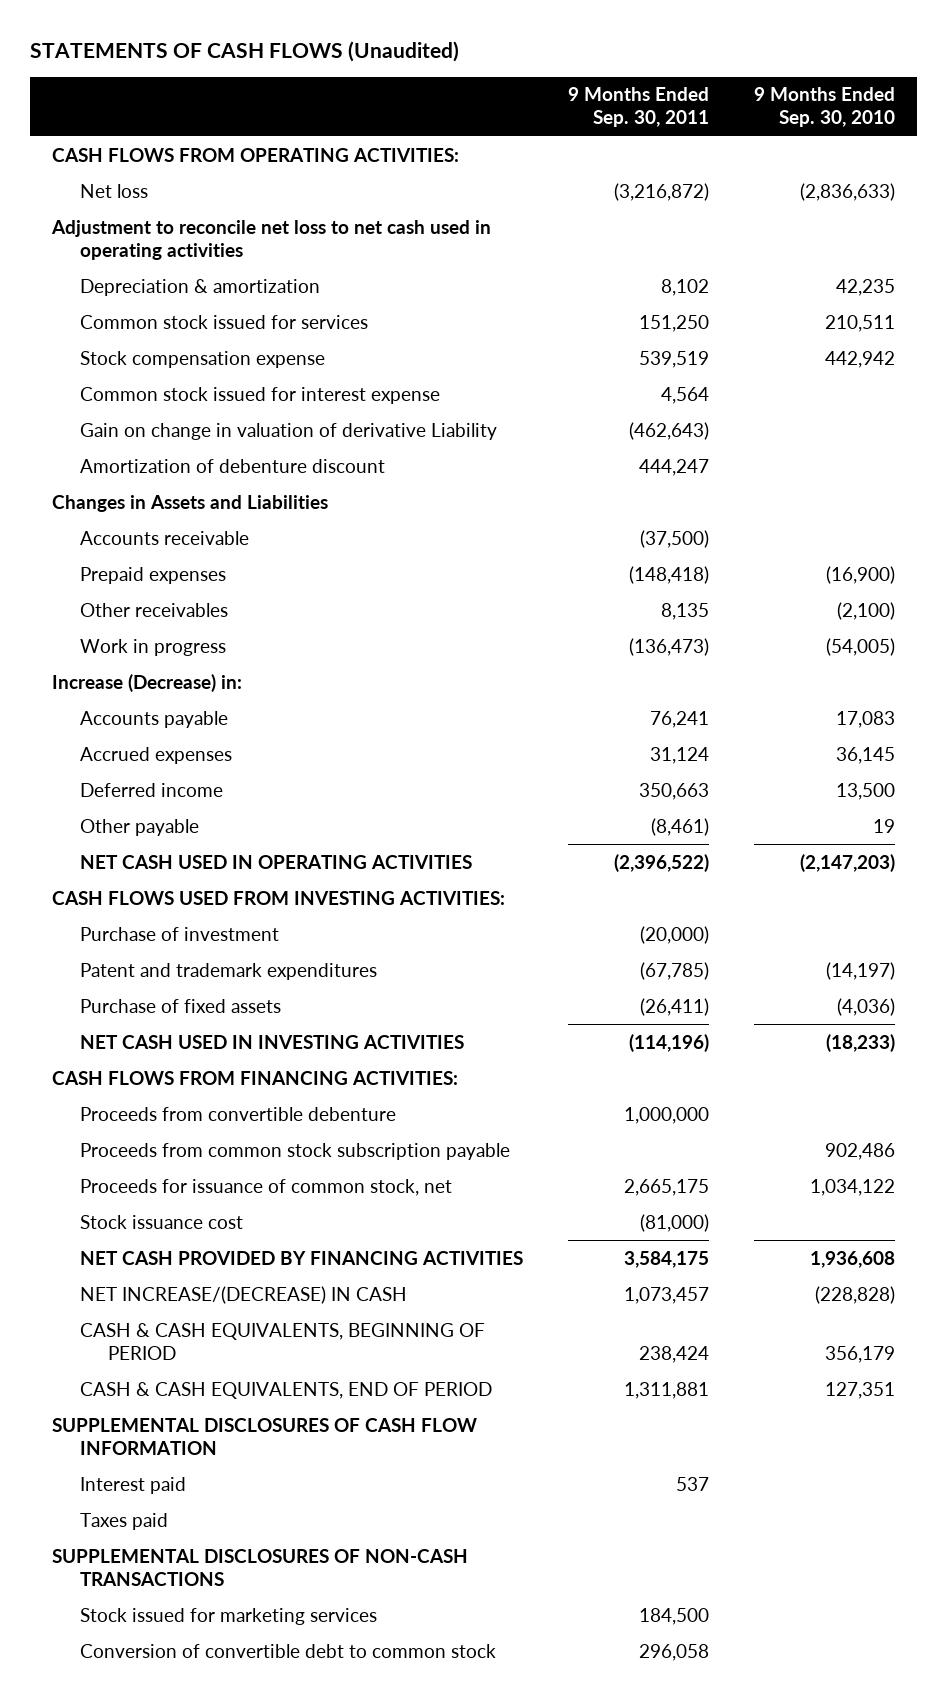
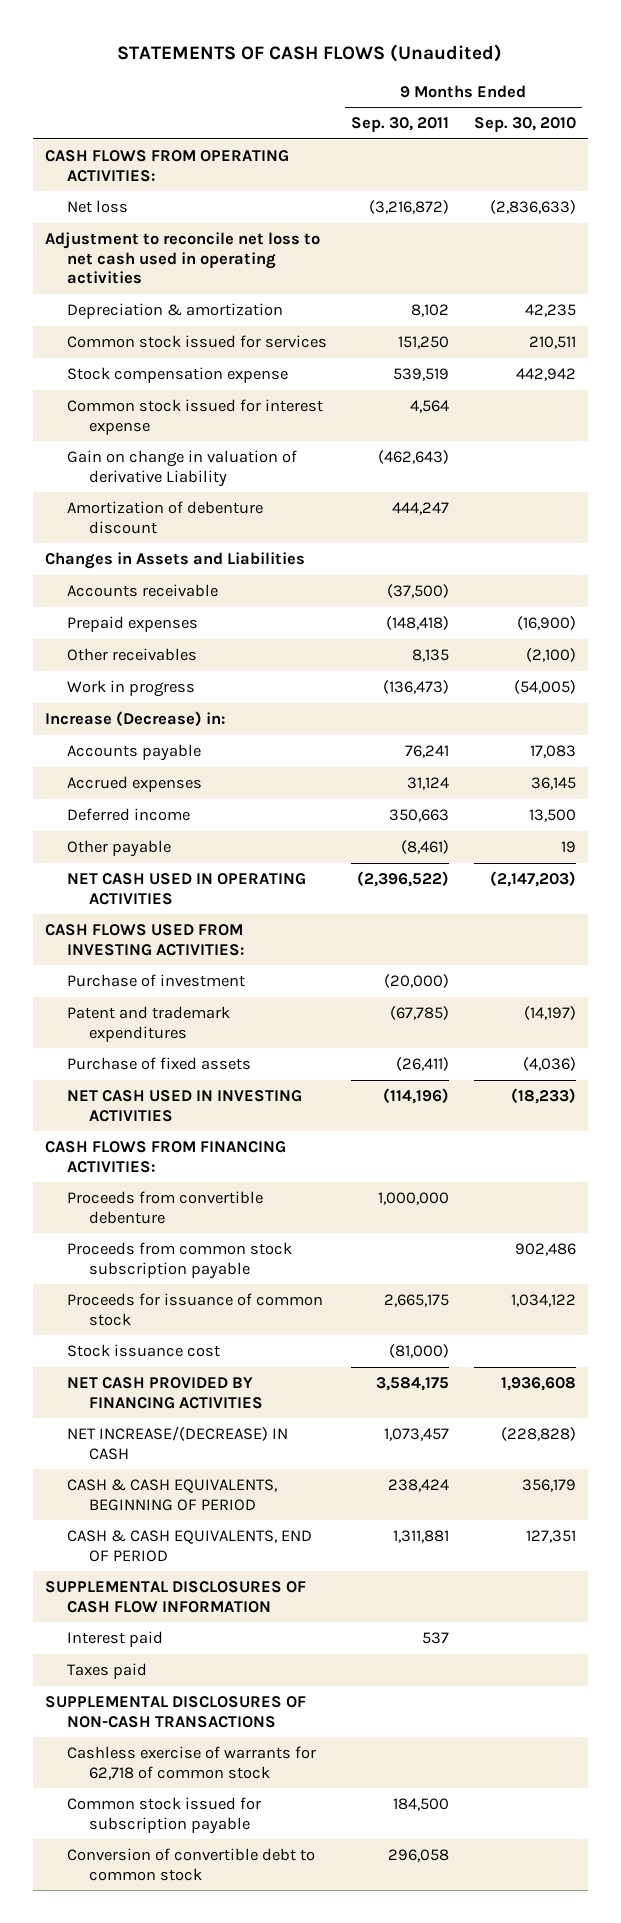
- Proceeds for issuance of common stock, net | 2,665,175 | 1,034,122
+ Proceeds for issuance of common stock | 2,665,175 | 1,034,122
- Stock issued for marketing services | 184,500 |
+ Cashless exercise of warrants for 62,718 of common stock
+ Common stock issued for subscription payable | 184,500 |

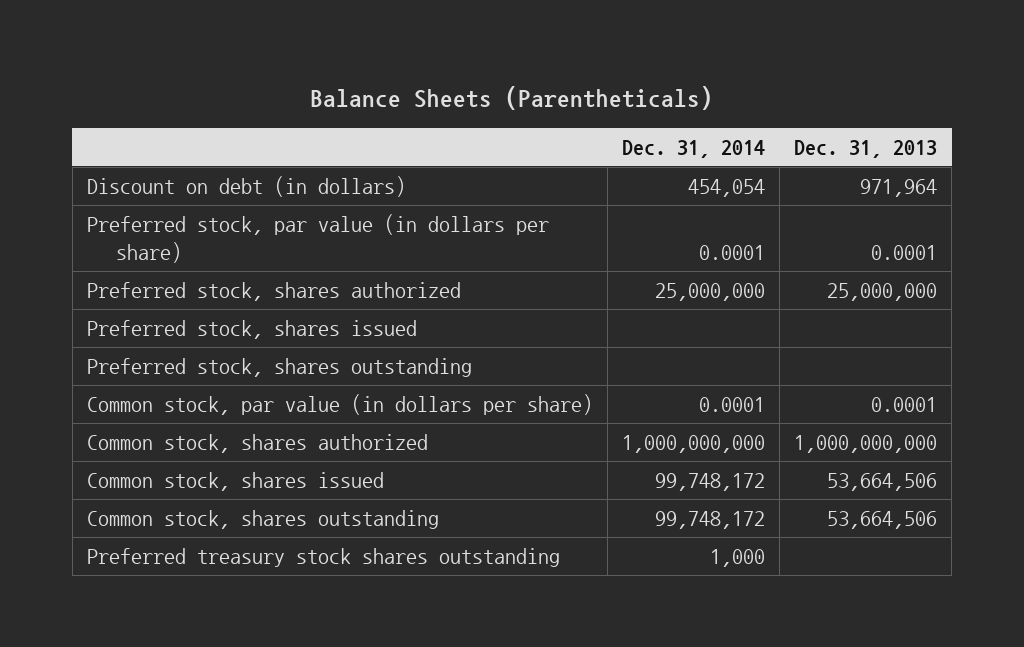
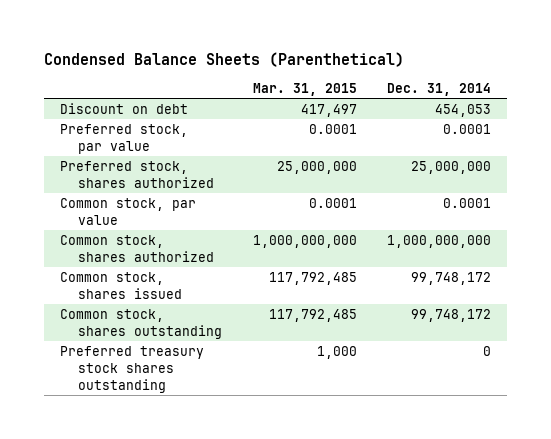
- Balance Sheets (Parentheticals)
+ Condensed Balance Sheets (Parenthetical)
- | Dec. 31, 2014 | Dec. 31, 2013
+ | Mar. 31, 2015 | Dec. 31, 2014
- Discount on debt (in dollars) | 454,054 | 971,964
- Preferred stock, par value (in dollars per share) | 0.0001 | 0.0001
+ Discount on debt | 417,497 | 454,053
+ Preferred stock, par value | 0.0001 | 0.0001
- Preferred stock, shares issued
- Preferred stock, shares outstanding
- Common stock, par value (in dollars per share) | 0.0001 | 0.0001
+ Common stock, par value | 0.0001 | 0.0001
- Preferred treasury stock shares outstanding | 1,000 |
+ Preferred treasury stock shares outstanding | 1,000 | 0

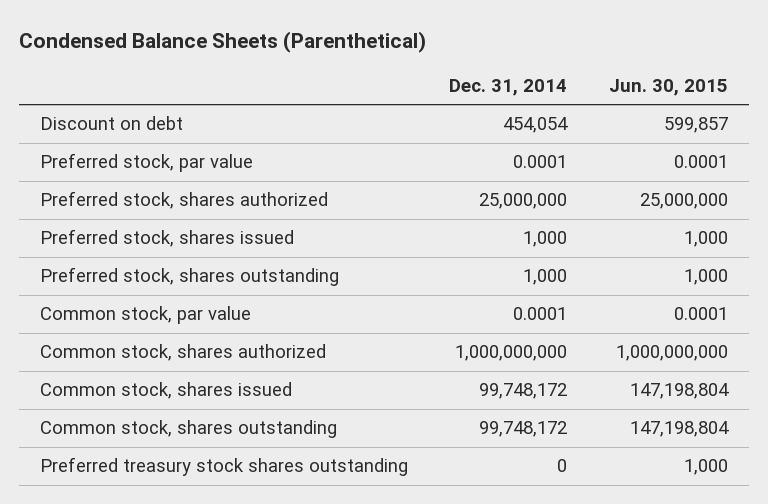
- | Mar. 31, 2015 | Dec. 31, 2014
+ | Dec. 31, 2014 | Jun. 30, 2015
- Discount on debt | 417,497 | 454,053
+ Discount on debt | 454,054 | 599,857
+ Preferred stock, shares issued | 1,000 | 1,000
+ Preferred stock, shares outstanding | 1,000 | 1,000

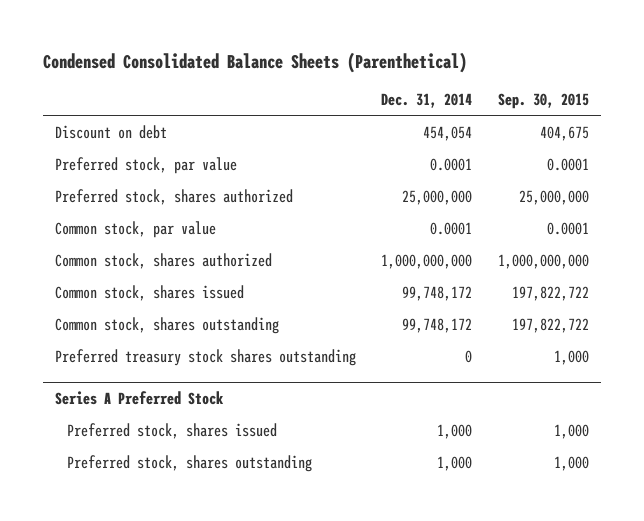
- Condensed Balance Sheets (Parenthetical)
+ Condensed Consolidated Balance Sheets (Parenthetical)
- | Dec. 31, 2014 | Jun. 30, 2015
+ | Dec. 31, 2014 | Sep. 30, 2015
- Preferred stock, shares issued | 1,000 | 1,000
- Preferred stock, shares outstanding | 1,000 | 1,000
+ Series A Preferred Stock
+ Preferred stock, shares issued | 1,000 | 1,000
+ Preferred stock, shares outstanding | 1,000 | 1,000

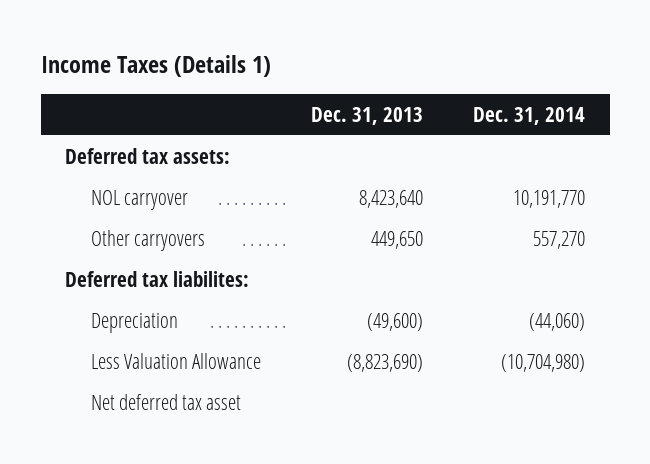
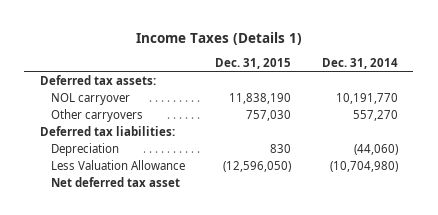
- | Dec. 31, 2013 | Dec. 31, 2014
+ | Dec. 31, 2015 | Dec. 31, 2014
- Deferred tax liabilites:
+ Deferred tax liabilities:

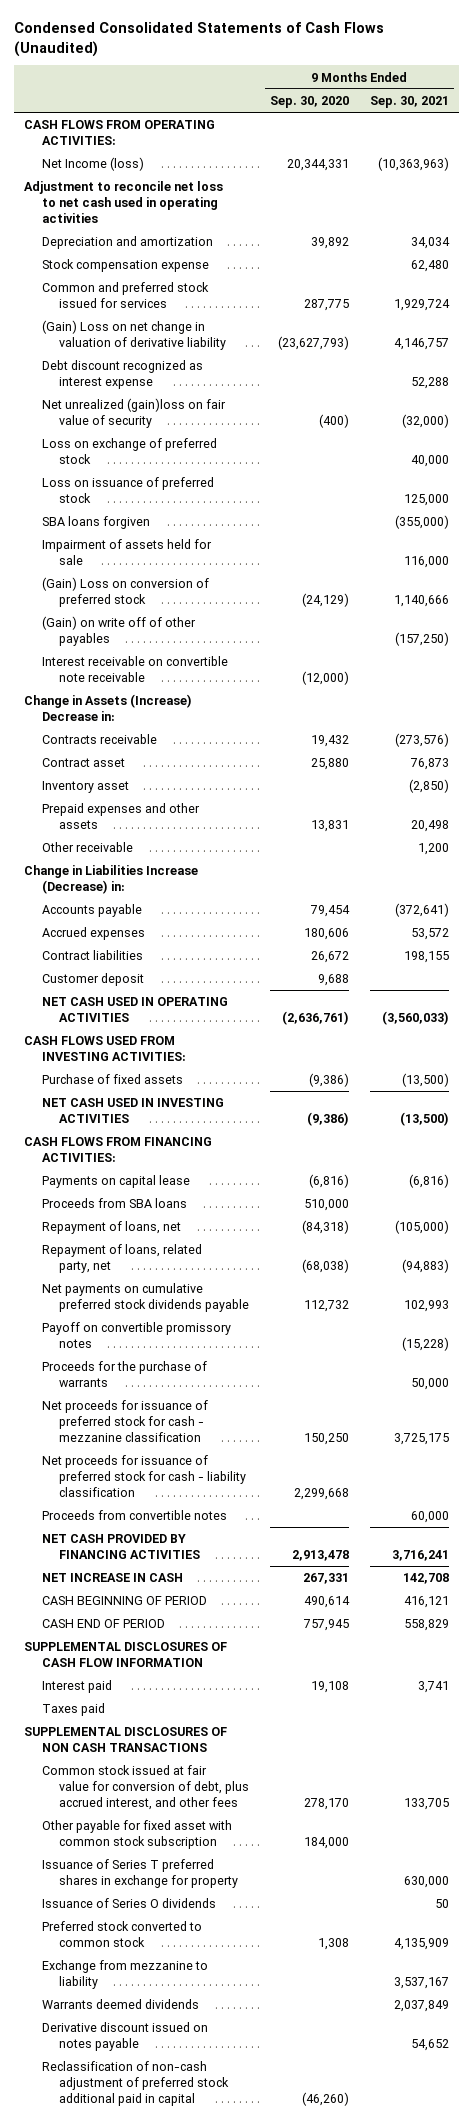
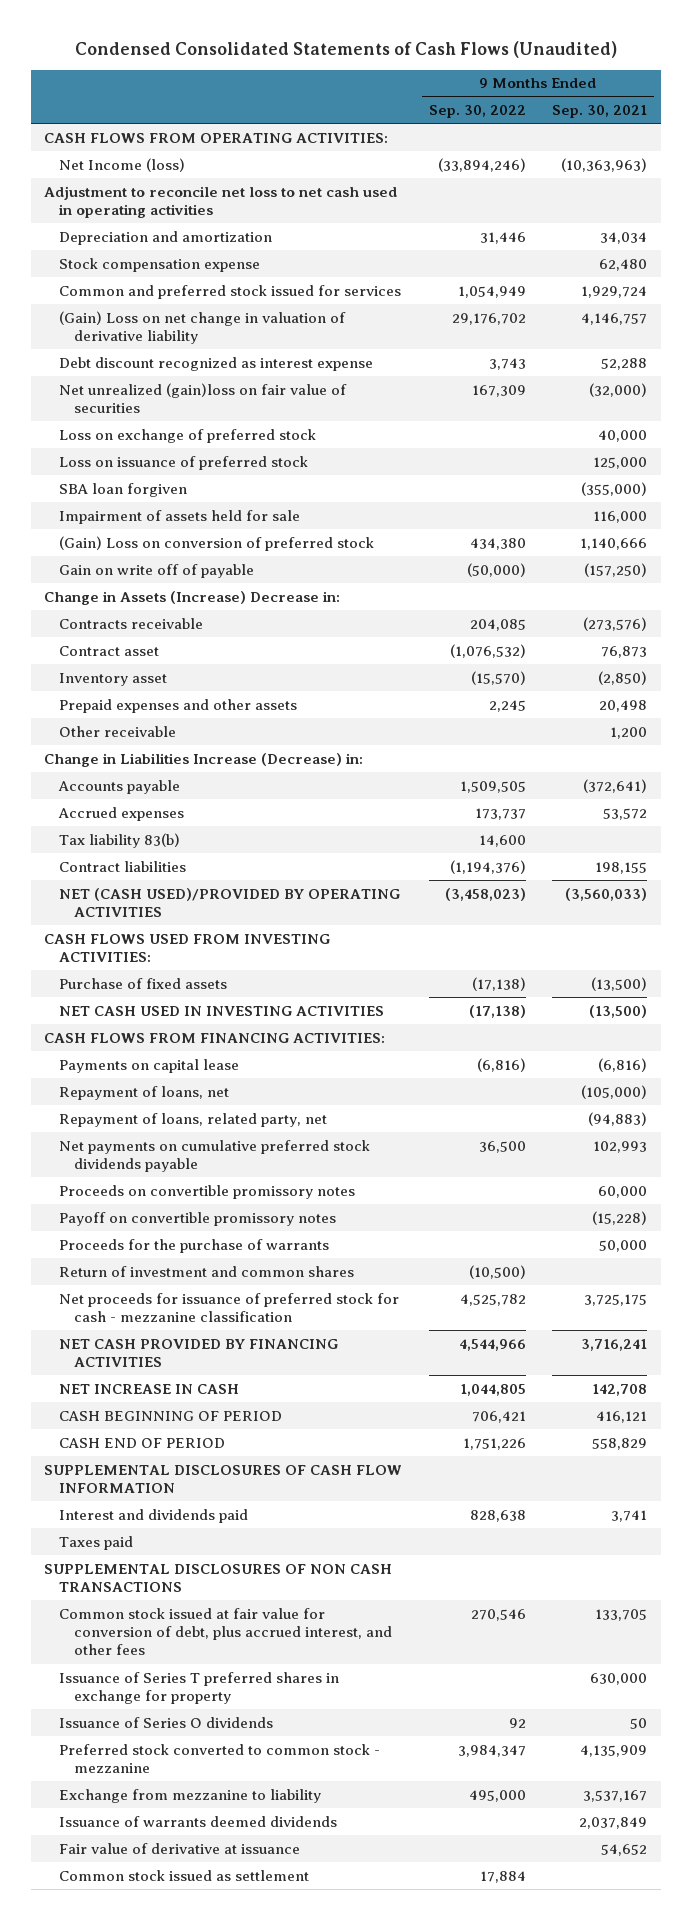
- | 9 Months Ended Sep. 30, 2020 | 9 Months Ended Sep. 30, 2021
+ | 9 Months Ended Sep. 30, 2022 | 9 Months Ended Sep. 30, 2021
- Net unrealized (gain)loss on fair value of security | (400) | (32,000)
+ Net unrealized (gain)loss on fair value of securities | 167,309 | (32,000)
- SBA loans forgiven | | (355,000)
+ SBA loan forgiven | | (355,000)
- (Gain) on write off of other payables | | (157,250)
- Interest receivable on convertible note receivable | (12,000) |
+ Gain on write off of payable | (50,000) | (157,250)
+ Tax liability 83(b) | 14,600 |
- Customer deposit | 9,688 |
- NET CASH USED IN OPERATING ACTIVITIES | (2,636,761) | (3,560,033)
+ NET (CASH USED)/PROVIDED BY OPERATING ACTIVITIES | (3,458,023) | (3,560,033)
- Proceeds from SBA loans | 510,000 |
+ Proceeds on convertible promissory notes | | 60,000
+ Return of investment and common shares | (10,500) |
- Net proceeds for issuance of preferred stock for cash - liability classification | 2,299,668 |
- Proceeds from convertible notes | | 60,000
- Interest paid | 19,108 | 3,741
+ Interest and dividends paid | 828,638 | 3,741
- Other payable for fixed asset with common stock subscription | 184,000 |
- Preferred stock converted to common stock | 1,308 | 4,135,909
+ Preferred stock converted to common stock - mezzanine | 3,984,347 | 4,135,909
- Warrants deemed dividends | | 2,037,849
- Derivative discount issued on notes payable | | 54,652
- Reclassification of non-cash adjustment of preferred stock additional paid in capital | (46,260) |
+ Issuance of warrants deemed dividends | | 2,037,849
+ Fair value of derivative at issuance | | 54,652
+ Common stock issued as settlement | 17,884 |

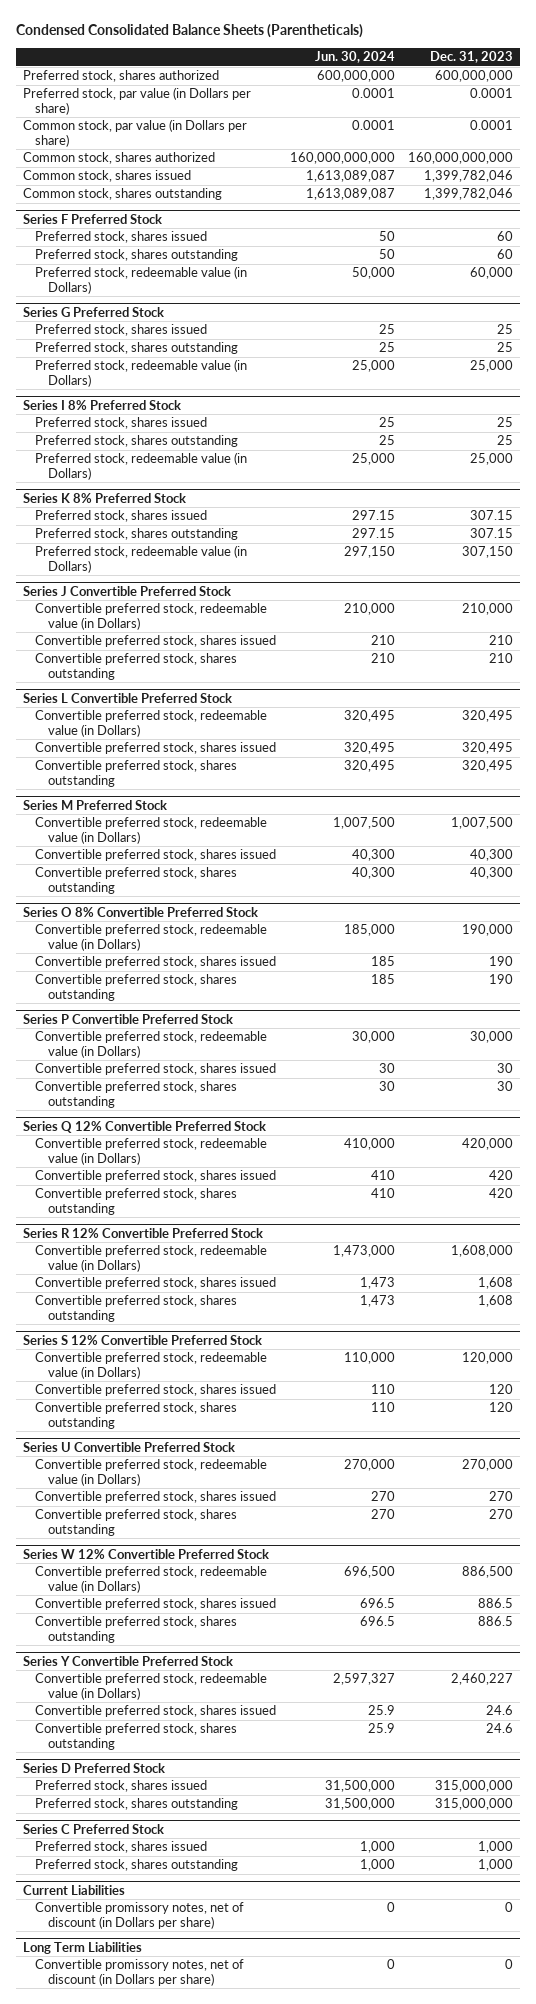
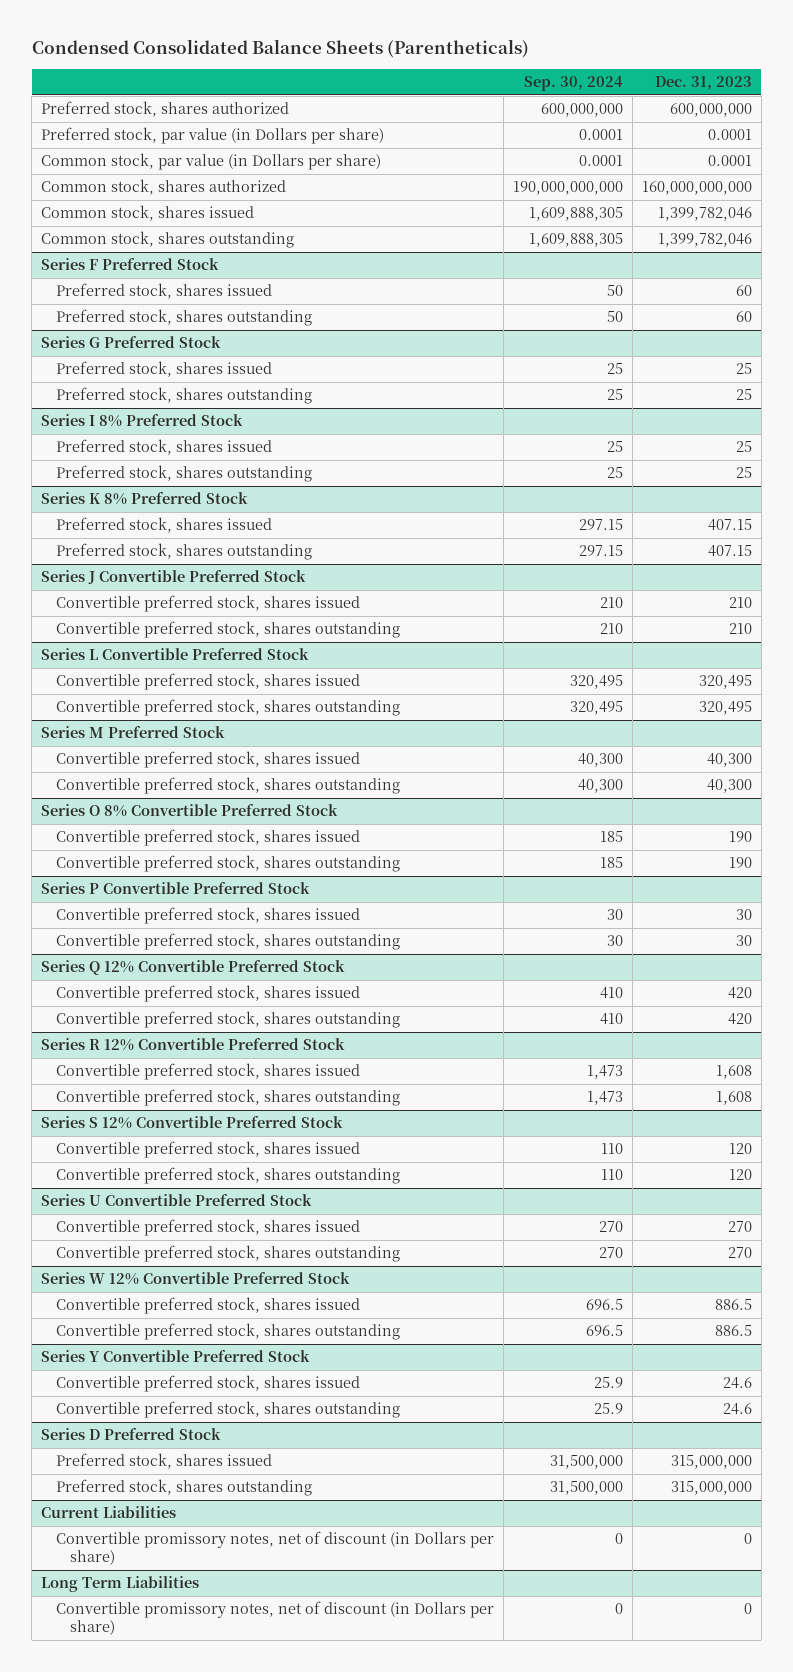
- | Jun. 30, 2024 | Dec. 31, 2023
+ | Sep. 30, 2024 | Dec. 31, 2023
@ Series F Preferred Stock
- Preferred stock, redeemable value (in Dollars) | 50,000 | 60,000
@ Series G Preferred Stock
- Preferred stock, redeemable value (in Dollars) | 25,000 | 25,000
@ Series I 8% Preferred Stock
- Preferred stock, redeemable value (in Dollars) | 25,000 | 25,000
@ Series K 8% Preferred Stock
- Preferred stock, shares issued | 297.15 | 307.15
- Preferred stock, shares outstanding | 297.15 | 307.15
- Preferred stock, redeemable value (in Dollars) | 297,150 | 307,150
+ Preferred stock, shares issued | 297.15 | 407.15
+ Preferred stock, shares outstanding | 297.15 | 407.15
@ Series J Convertible Preferred Stock
- Convertible preferred stock, redeemable value (in Dollars) | 210,000 | 210,000
@ Series L Convertible Preferred Stock
- Convertible preferred stock, redeemable value (in Dollars) | 320,495 | 320,495
@ Series M Preferred Stock
- Convertible preferred stock, redeemable value (in Dollars) | 1,007,500 | 1,007,500
@ Series O 8% Convertible Preferred Stock
- Convertible preferred stock, redeemable value (in Dollars) | 185,000 | 190,000
@ Series P Convertible Preferred Stock
- Convertible preferred stock, redeemable value (in Dollars) | 30,000 | 30,000
@ Series Q 12% Convertible Preferred Stock
- Convertible preferred stock, redeemable value (in Dollars) | 410,000 | 420,000
@ Series R 12% Convertible Preferred Stock
- Convertible preferred stock, redeemable value (in Dollars) | 1,473,000 | 1,608,000
@ Series S 12% Convertible Preferred Stock
- Convertible preferred stock, redeemable value (in Dollars) | 110,000 | 120,000
@ Series U Convertible Preferred Stock
- Convertible preferred stock, redeemable value (in Dollars) | 270,000 | 270,000
@ Series W 12% Convertible Preferred Stock
- Convertible preferred stock, redeemable value (in Dollars) | 696,500 | 886,500
@ Series Y Convertible Preferred Stock
- Convertible preferred stock, redeemable value (in Dollars) | 2,597,327 | 2,460,227
- Series C Preferred Stock
- Preferred stock, shares issued | 1,000 | 1,000
- Preferred stock, shares outstanding | 1,000 | 1,000

